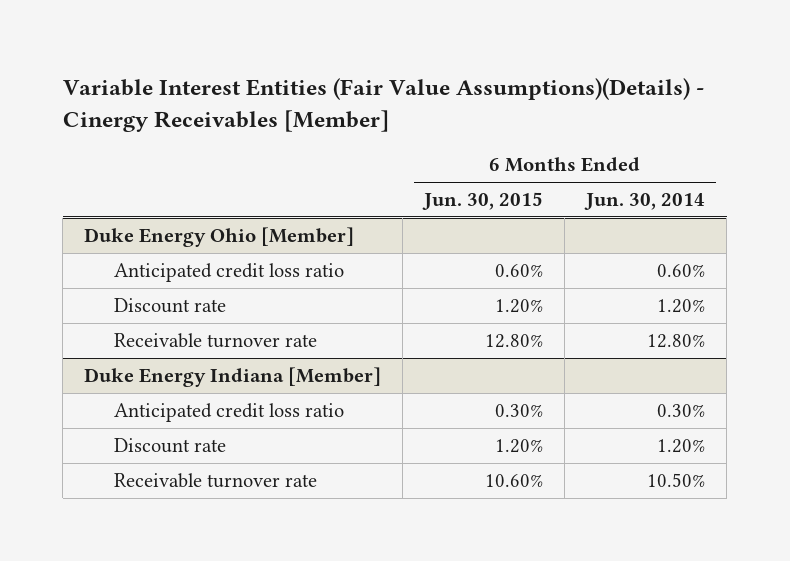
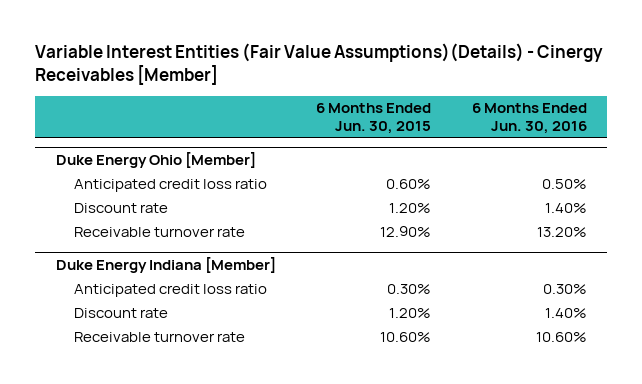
- | 6 Months Ended Jun. 30, 2015 | 6 Months Ended Jun. 30, 2014
+ | 6 Months Ended Jun. 30, 2015 | 6 Months Ended Jun. 30, 2016
@ Duke Energy Ohio [Member]
- Receivable turnover rate | 12.80% | 12.80%
+ Receivable turnover rate | 12.90% | 13.20%

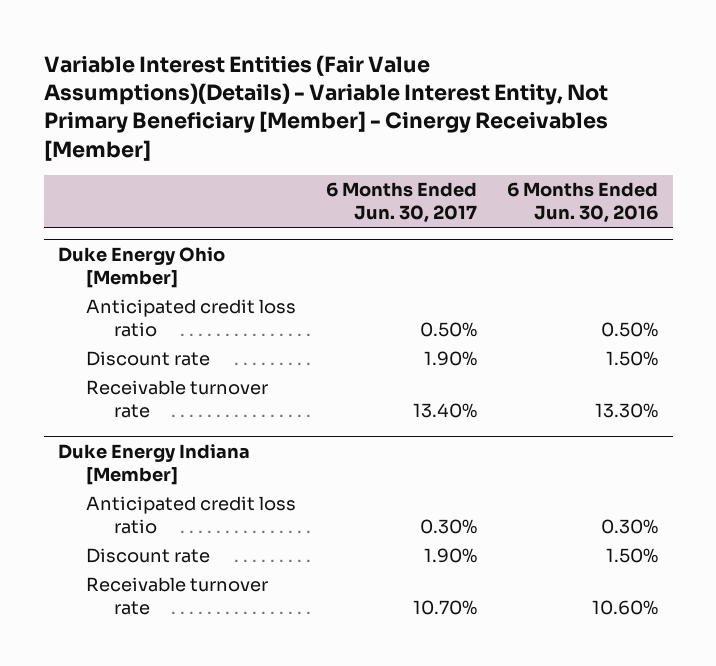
- Variable Interest Entities (Fair Value Assumptions)(Details) - Cinergy Receivables [Member]
+ Variable Interest Entities (Fair Value Assumptions)(Details) - Variable Interest Entity, Not Primary Beneficiary [Member] - Cinergy Receivables [Member]
- | 6 Months Ended Jun. 30, 2015 | 6 Months Ended Jun. 30, 2016
+ | 6 Months Ended Jun. 30, 2017 | 6 Months Ended Jun. 30, 2016
@ Duke Energy Ohio [Member]
- Discount rate | 1.20% | 1.40%
- Receivable turnover rate | 12.90% | 13.20%
+ Discount rate | 1.90% | 1.50%
+ Receivable turnover rate | 13.40% | 13.30%
@ Duke Energy Indiana [Member]
- Discount rate | 1.20% | 1.40%
+ Discount rate | 1.90% | 1.50%

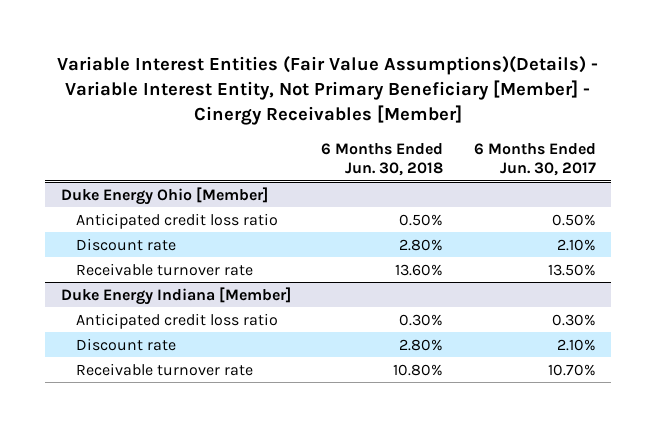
- | 6 Months Ended Jun. 30, 2017 | 6 Months Ended Jun. 30, 2016
+ | 6 Months Ended Jun. 30, 2018 | 6 Months Ended Jun. 30, 2017
@ Duke Energy Ohio [Member]
- Discount rate | 1.90% | 1.50%
- Receivable turnover rate | 13.40% | 13.30%
+ Discount rate | 2.80% | 2.10%
+ Receivable turnover rate | 13.60% | 13.50%
@ Duke Energy Indiana [Member]
- Discount rate | 1.90% | 1.50%
+ Discount rate | 2.80% | 2.10%

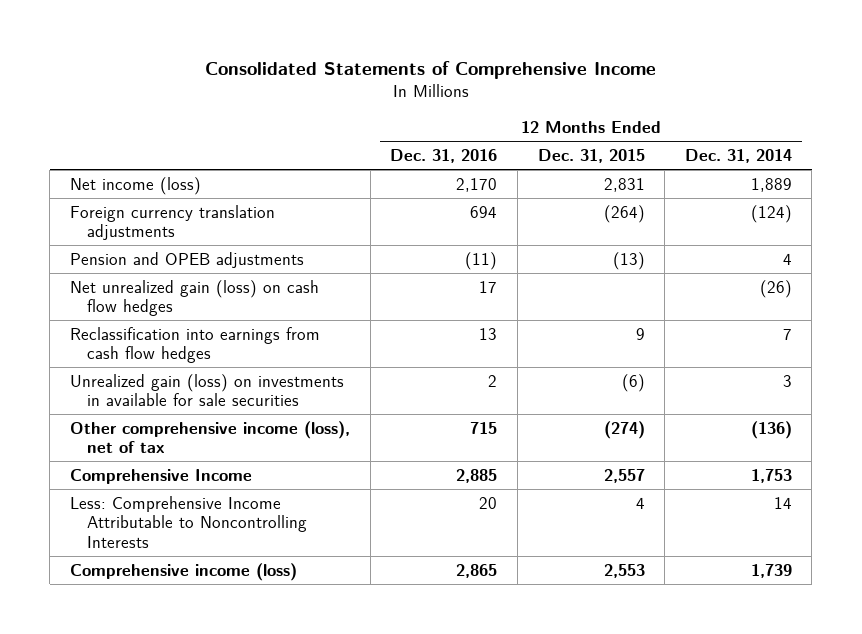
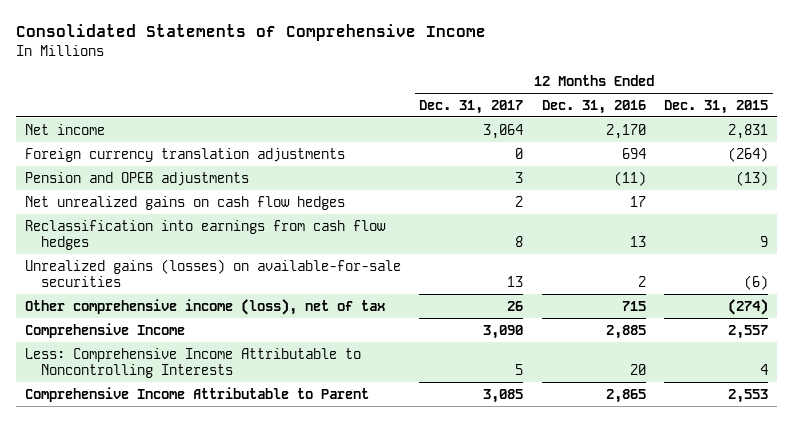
- | 12 Months Ended Dec. 31, 2016 | 12 Months Ended Dec. 31, 2015 | 12 Months Ended Dec. 31, 2014
+ | 12 Months Ended Dec. 31, 2017 | 12 Months Ended Dec. 31, 2016 | 12 Months Ended Dec. 31, 2015
- Net income (loss) | 2,170 | 2,831 | 1,889
+ Net income | 3,064 | 2,170 | 2,831
- Net unrealized gain (loss) on cash flow hedges | 17 | | (26)
+ Net unrealized gains on cash flow hedges | 2 | 17 |
- Unrealized gain (loss) on investments in available for sale securities | 2 | (6) | 3
+ Unrealized gains (losses) on available-for-sale securities | 13 | 2 | (6)
- Comprehensive income (loss) | 2,865 | 2,553 | 1,739
+ Comprehensive Income Attributable to Parent | 3,085 | 2,865 | 2,553

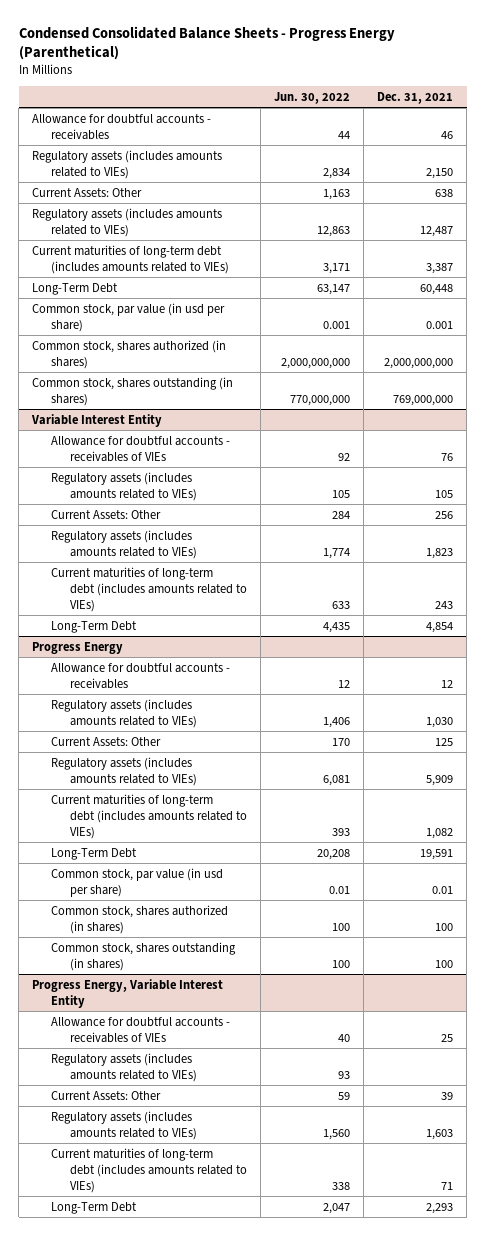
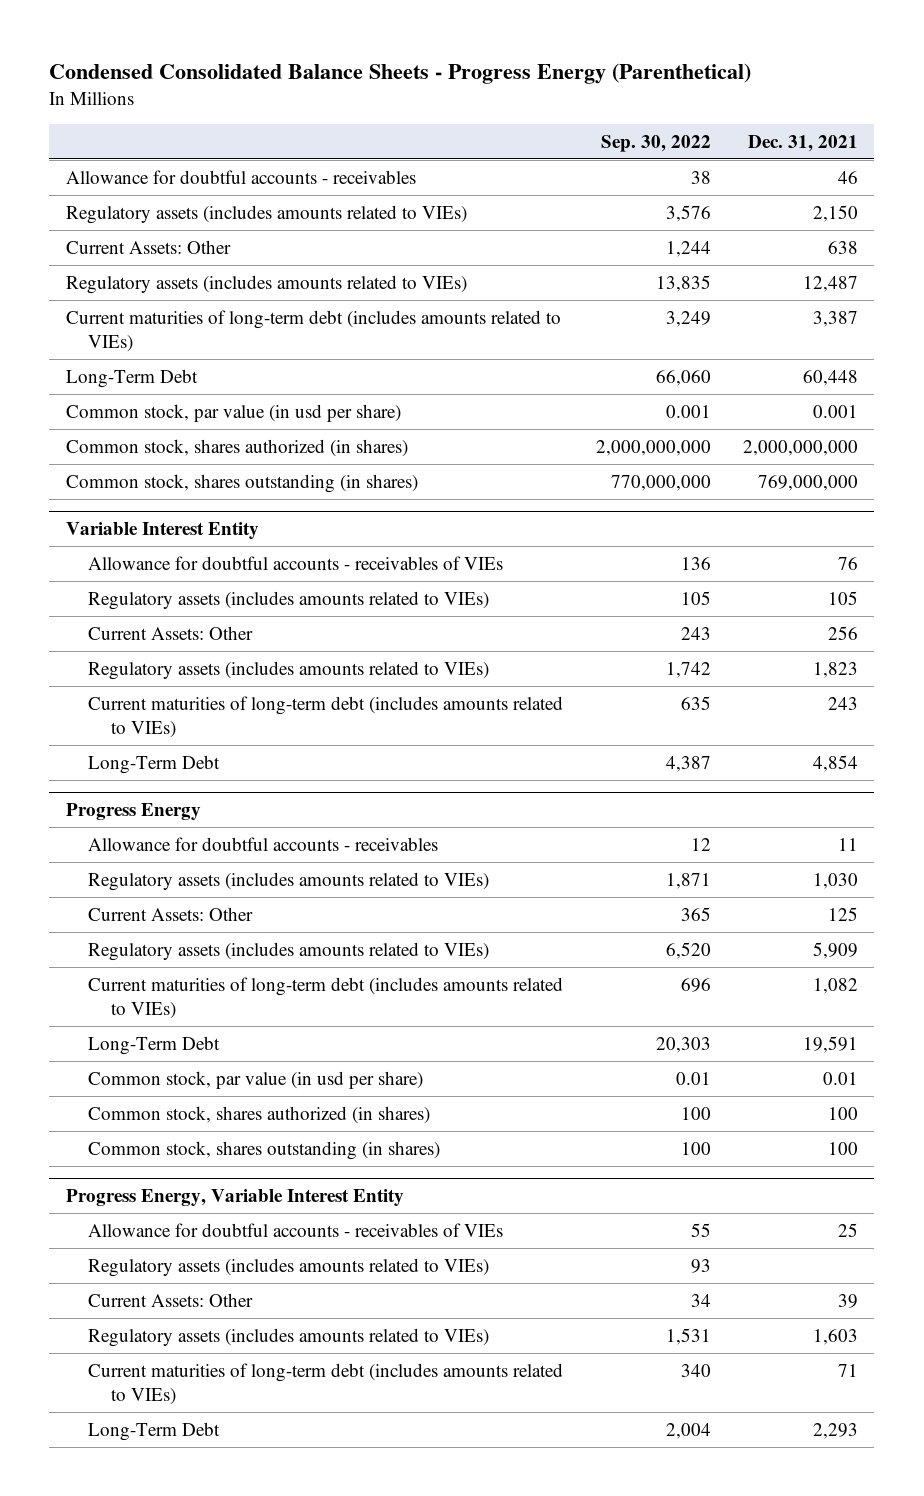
- | Jun. 30, 2022 | Dec. 31, 2021
+ | Sep. 30, 2022 | Dec. 31, 2021
@ Progress Energy
- Allowance for doubtful accounts - receivables | 12 | 12
+ Allowance for doubtful accounts - receivables | 12 | 11

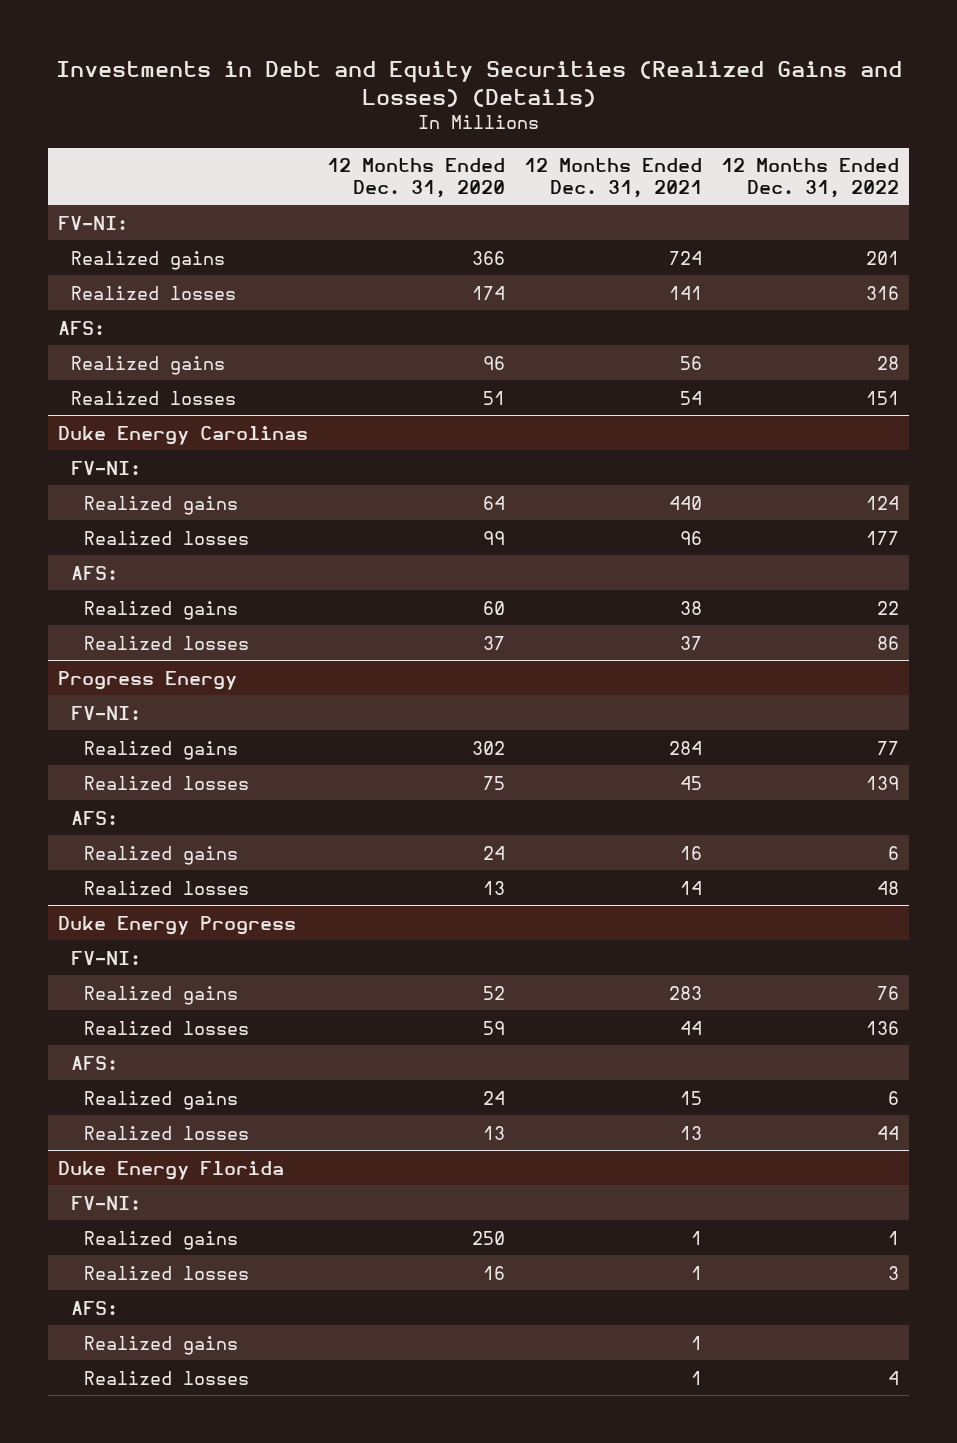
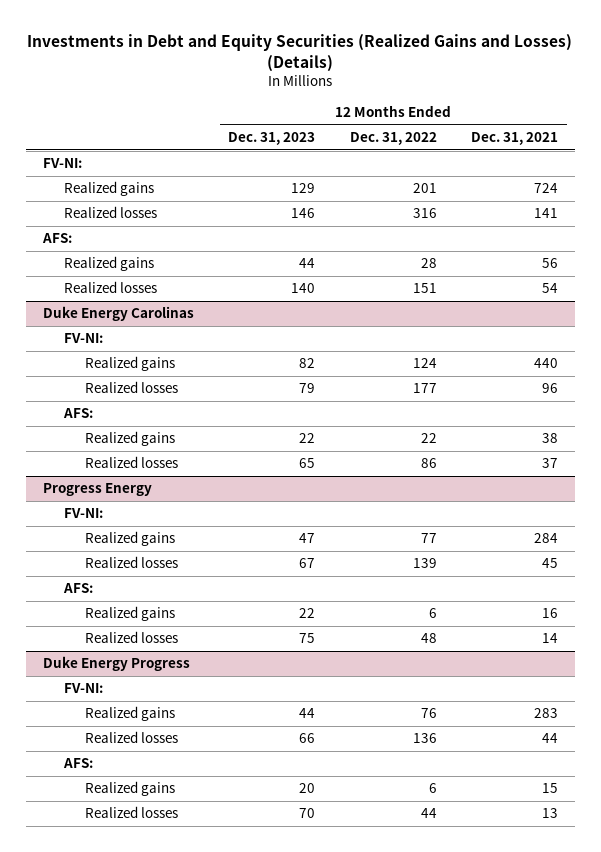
- | 12 Months Ended Dec. 31, 2020 | 12 Months Ended Dec. 31, 2021 | 12 Months Ended Dec. 31, 2022
+ | 12 Months Ended Dec. 31, 2023 | 12 Months Ended Dec. 31, 2022 | 12 Months Ended Dec. 31, 2021
- Duke Energy Florida
- FV-NI:
- Realized gains | 250 | 1 | 1
- Realized losses | 16 | 1 | 3
- AFS:
- Realized gains | | 1 |
- Realized losses | | 1 | 4

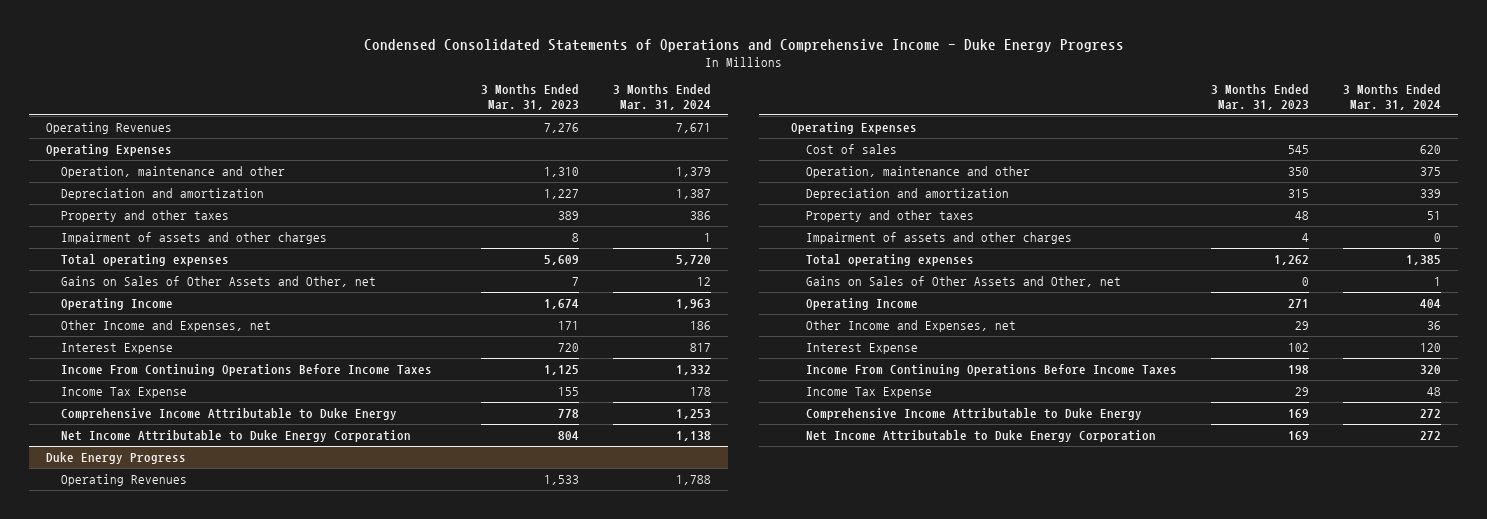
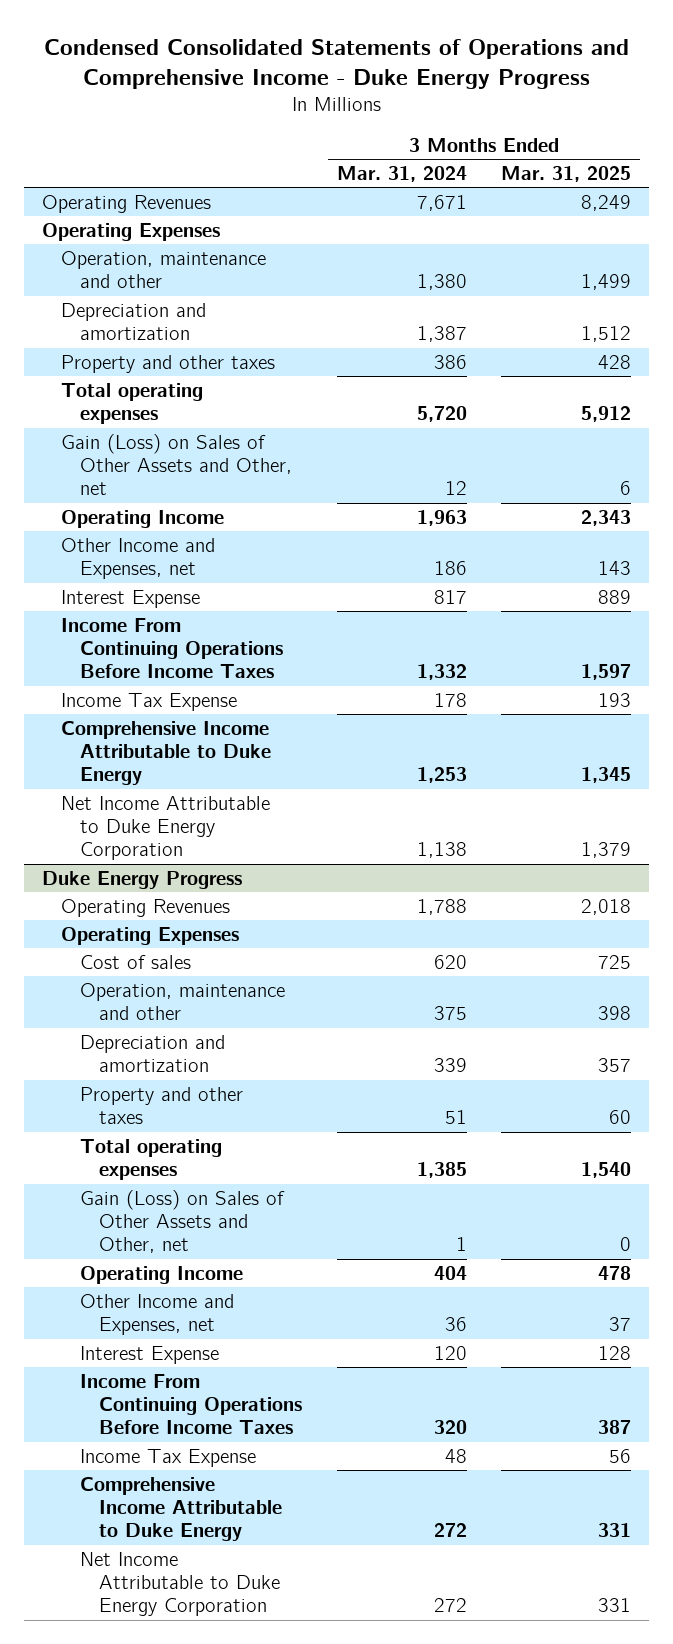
- | 3 Months Ended Mar. 31, 2023 | 3 Months Ended Mar. 31, 2024
+ | 3 Months Ended Mar. 31, 2024 | 3 Months Ended Mar. 31, 2025
- Operation, maintenance and other | 1,310 | 1,379
+ Operation, maintenance and other | 1,380 | 1,499
- Impairment of assets and other charges | 8 | 1
- Gains on Sales of Other Assets and Other, net | 7 | 12
+ Gain (Loss) on Sales of Other Assets and Other, net | 12 | 6
@ Duke Energy Progress
- Impairment of assets and other charges | 4 | 0
- Gains on Sales of Other Assets and Other, net | 0 | 1
+ Gain (Loss) on Sales of Other Assets and Other, net | 1 | 0

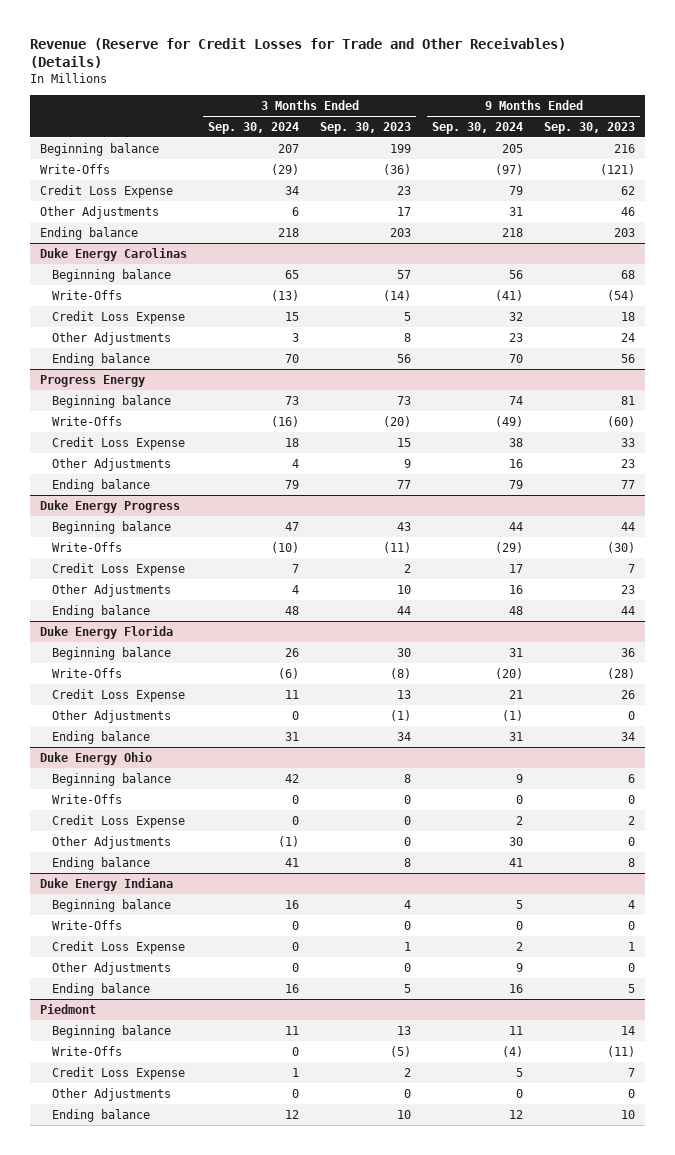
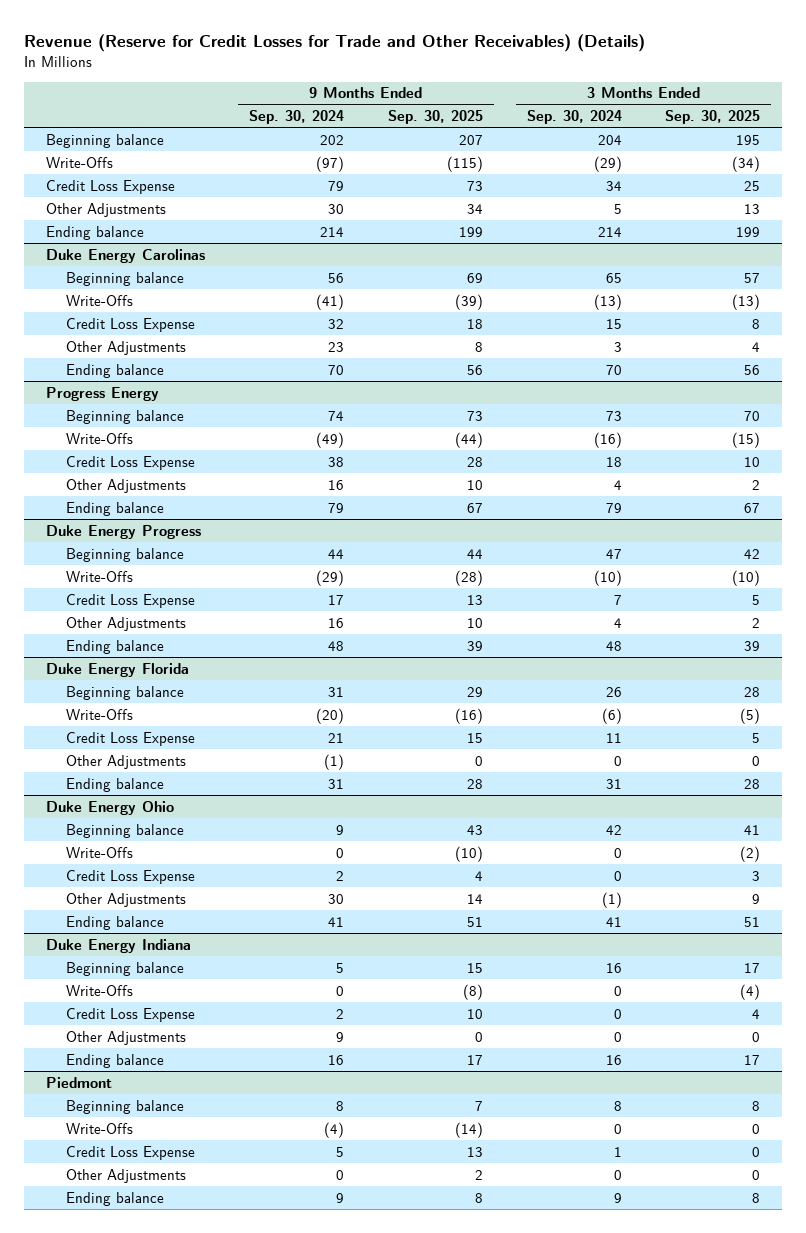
- | 3 Months Ended Sep. 30, 2024 | 3 Months Ended Sep. 30, 2023 | 9 Months Ended Sep. 30, 2024 | 9 Months Ended Sep. 30, 2023
+ | 9 Months Ended Sep. 30, 2024 | 9 Months Ended Sep. 30, 2025 | 3 Months Ended Sep. 30, 2024 | 3 Months Ended Sep. 30, 2025
- Beginning balance | 207 | 199 | 205 | 216
+ Beginning balance | 202 | 207 | 204 | 195
- Other Adjustments | 6 | 17 | 31 | 46
- Ending balance | 218 | 203 | 218 | 203
+ Other Adjustments | 30 | 34 | 5 | 13
+ Ending balance | 214 | 199 | 214 | 199
@ Piedmont
- Beginning balance | 11 | 13 | 11 | 14
+ Beginning balance | 8 | 7 | 8 | 8
- Ending balance | 12 | 10 | 12 | 10
+ Ending balance | 9 | 8 | 9 | 8

